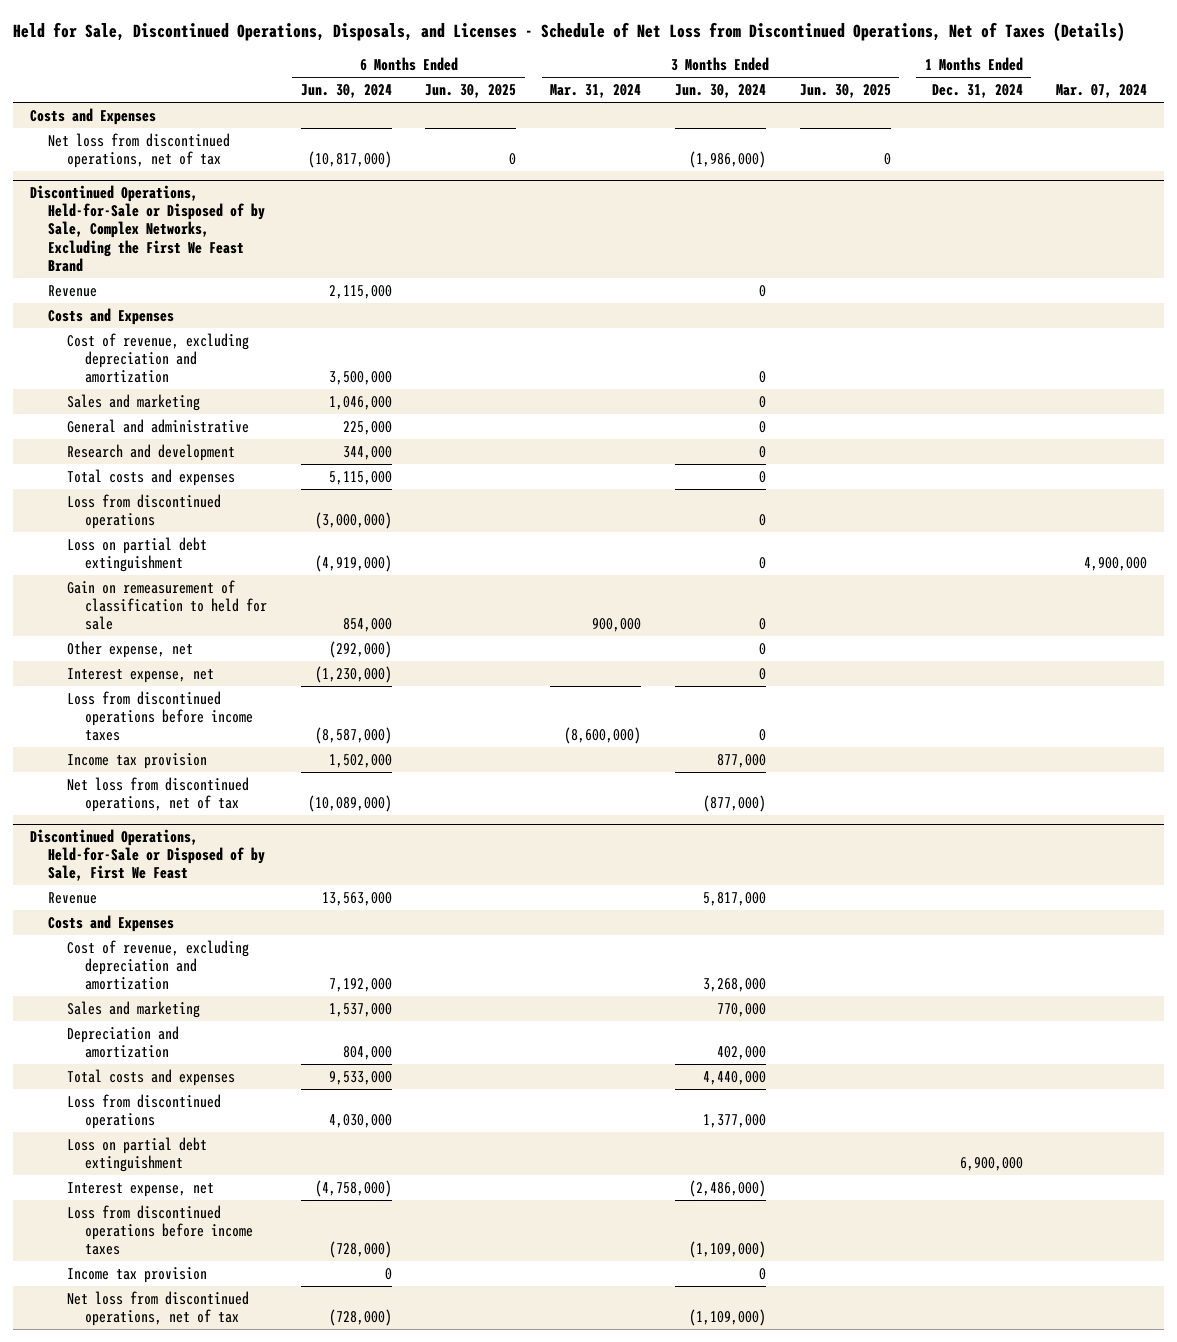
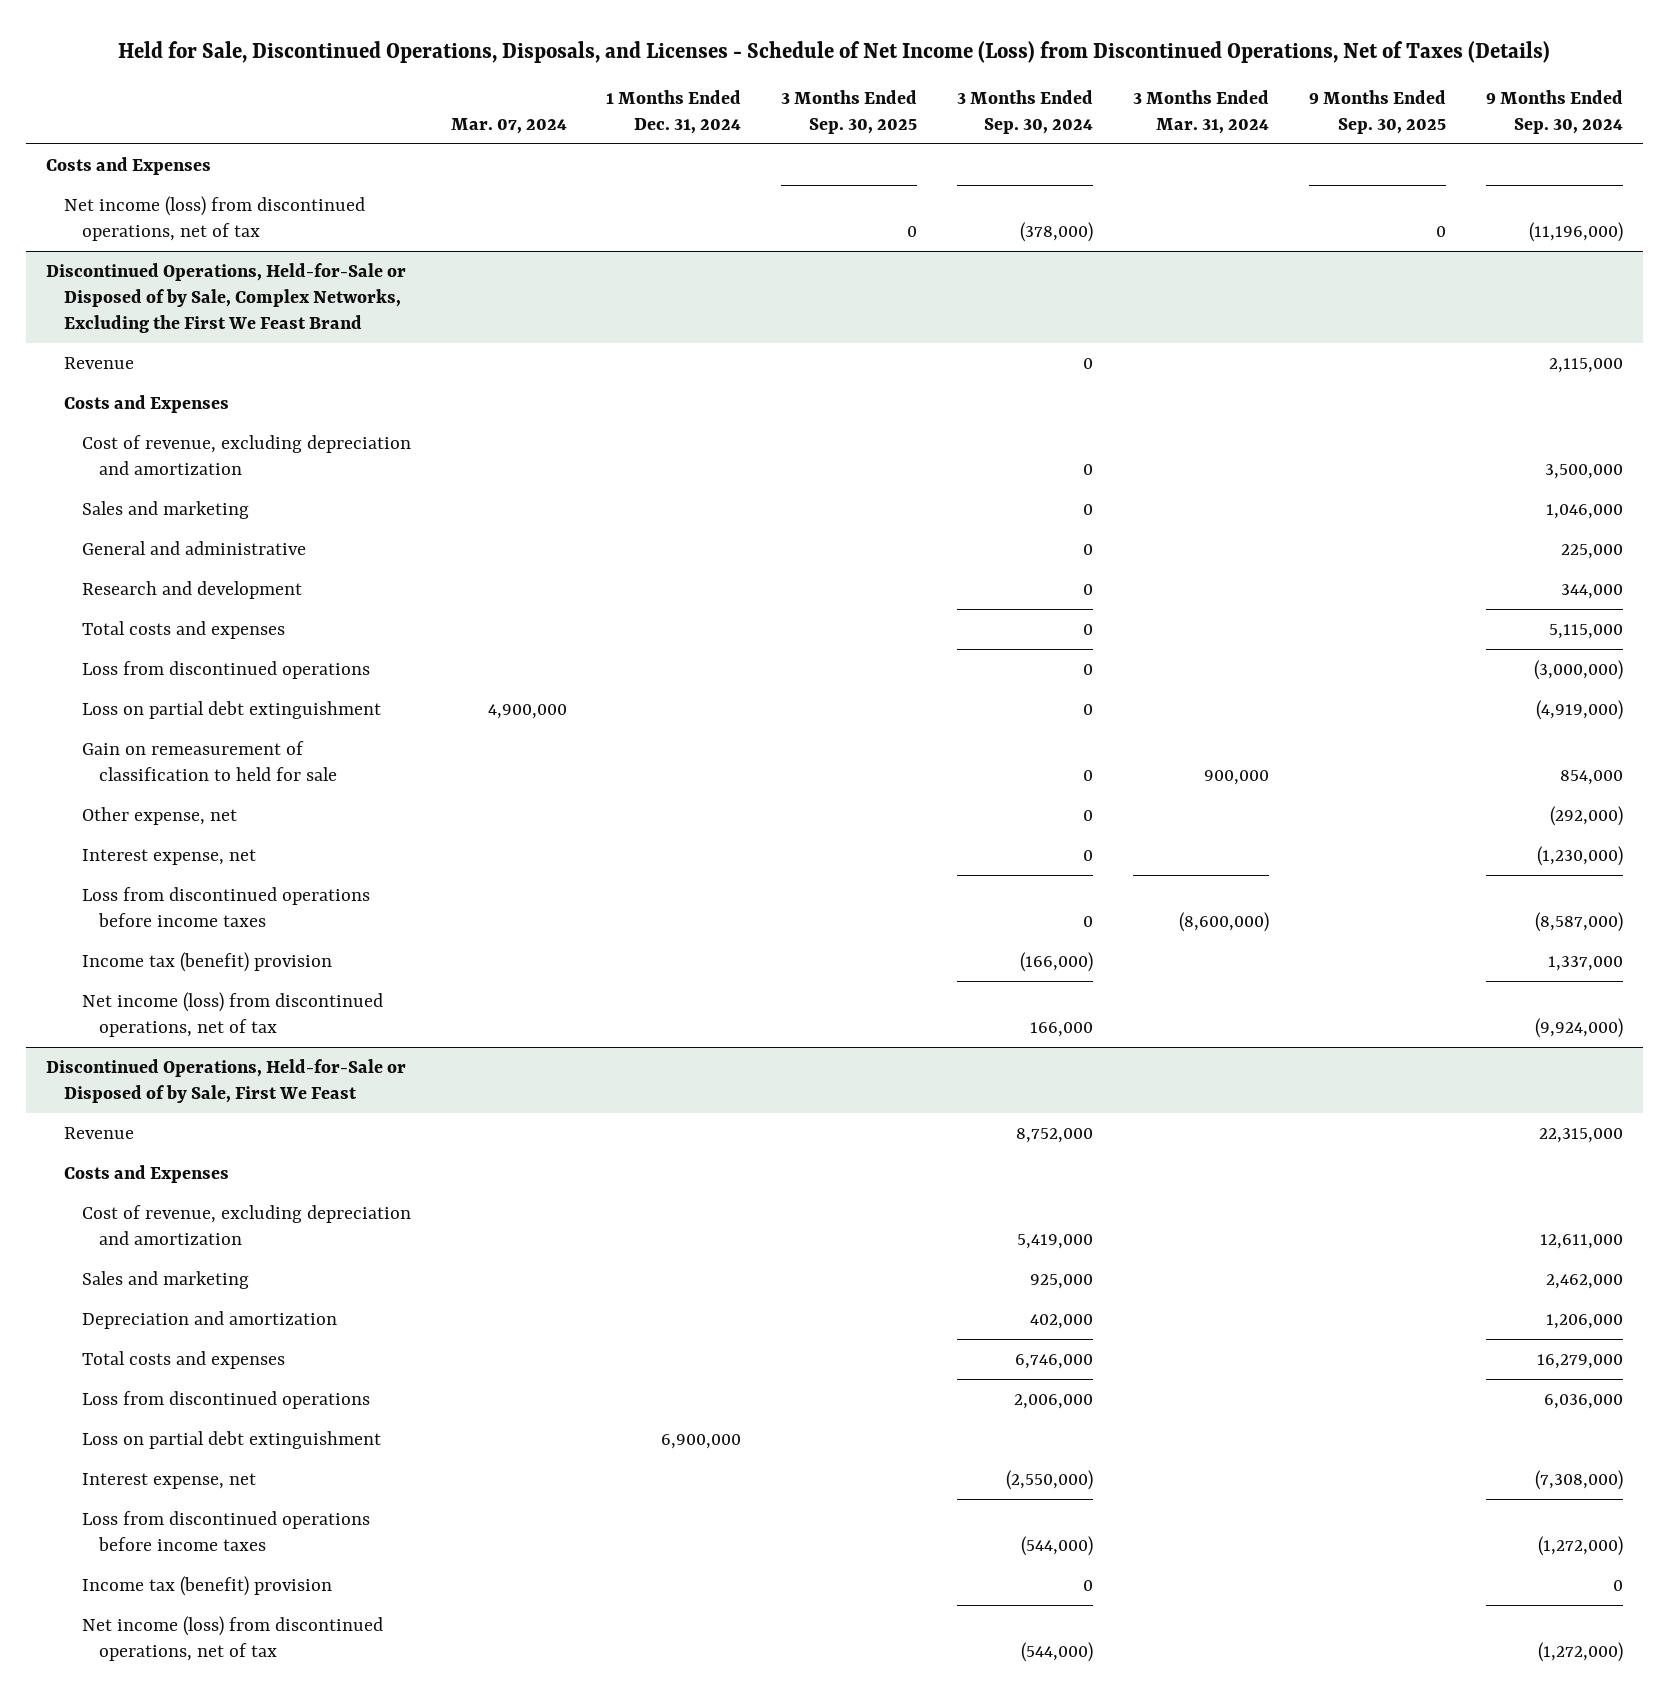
- Held for Sale, Discontinued Operations, Disposals, and Licenses - Schedule of Net Loss from Discontinued Operations, Net of Taxes (Details)
+ Held for Sale, Discontinued Operations, Disposals, and Licenses - Schedule of Net Income (Loss) from Discontinued Operations, Net of Taxes (Details)
- | 6 Months Ended Jun. 30, 2024 | 6 Months Ended Jun. 30, 2025 | 3 Months Ended Mar. 31, 2024 | 3 Months Ended Jun. 30, 2024 | 3 Months Ended Jun. 30, 2025 | 1 Months Ended Dec. 31, 2024 | Mar. 07, 2024
+ | Mar. 07, 2024 | 1 Months Ended Dec. 31, 2024 | 3 Months Ended Sep. 30, 2025 | 3 Months Ended Sep. 30, 2024 | 3 Months Ended Mar. 31, 2024 | 9 Months Ended Sep. 30, 2025 | 9 Months Ended Sep. 30, 2024
- Net loss from discontinued operations, net of tax | (10,817,000) | 0 | | (1,986,000) | 0 | |
+ Net income (loss) from discontinued operations, net of tax | | | 0 | (378,000) | | 0 | (11,196,000)
@ Discontinued Operations, Held-for-Sale or Disposed of by Sale, Complex Networks, Excluding the First We Feast Brand
- Income tax provision | 1,502,000 | | | 877,000 | | |
- Net loss from discontinued operations, net of tax | (10,089,000) | | | (877,000) | | |
+ Income tax (benefit) provision | | | | (166,000) | | | 1,337,000
+ Net income (loss) from discontinued operations, net of tax | | | | 166,000 | | | (9,924,000)
@ Discontinued Operations, Held-for-Sale or Disposed of by Sale, First We Feast
- Income tax provision | 0 | | | 0 | | |
- Net loss from discontinued operations, net of tax | (728,000) | | | (1,109,000) | | |
+ Income tax (benefit) provision | | | | 0 | | | 0
+ Net income (loss) from discontinued operations, net of tax | | | | (544,000) | | | (1,272,000)

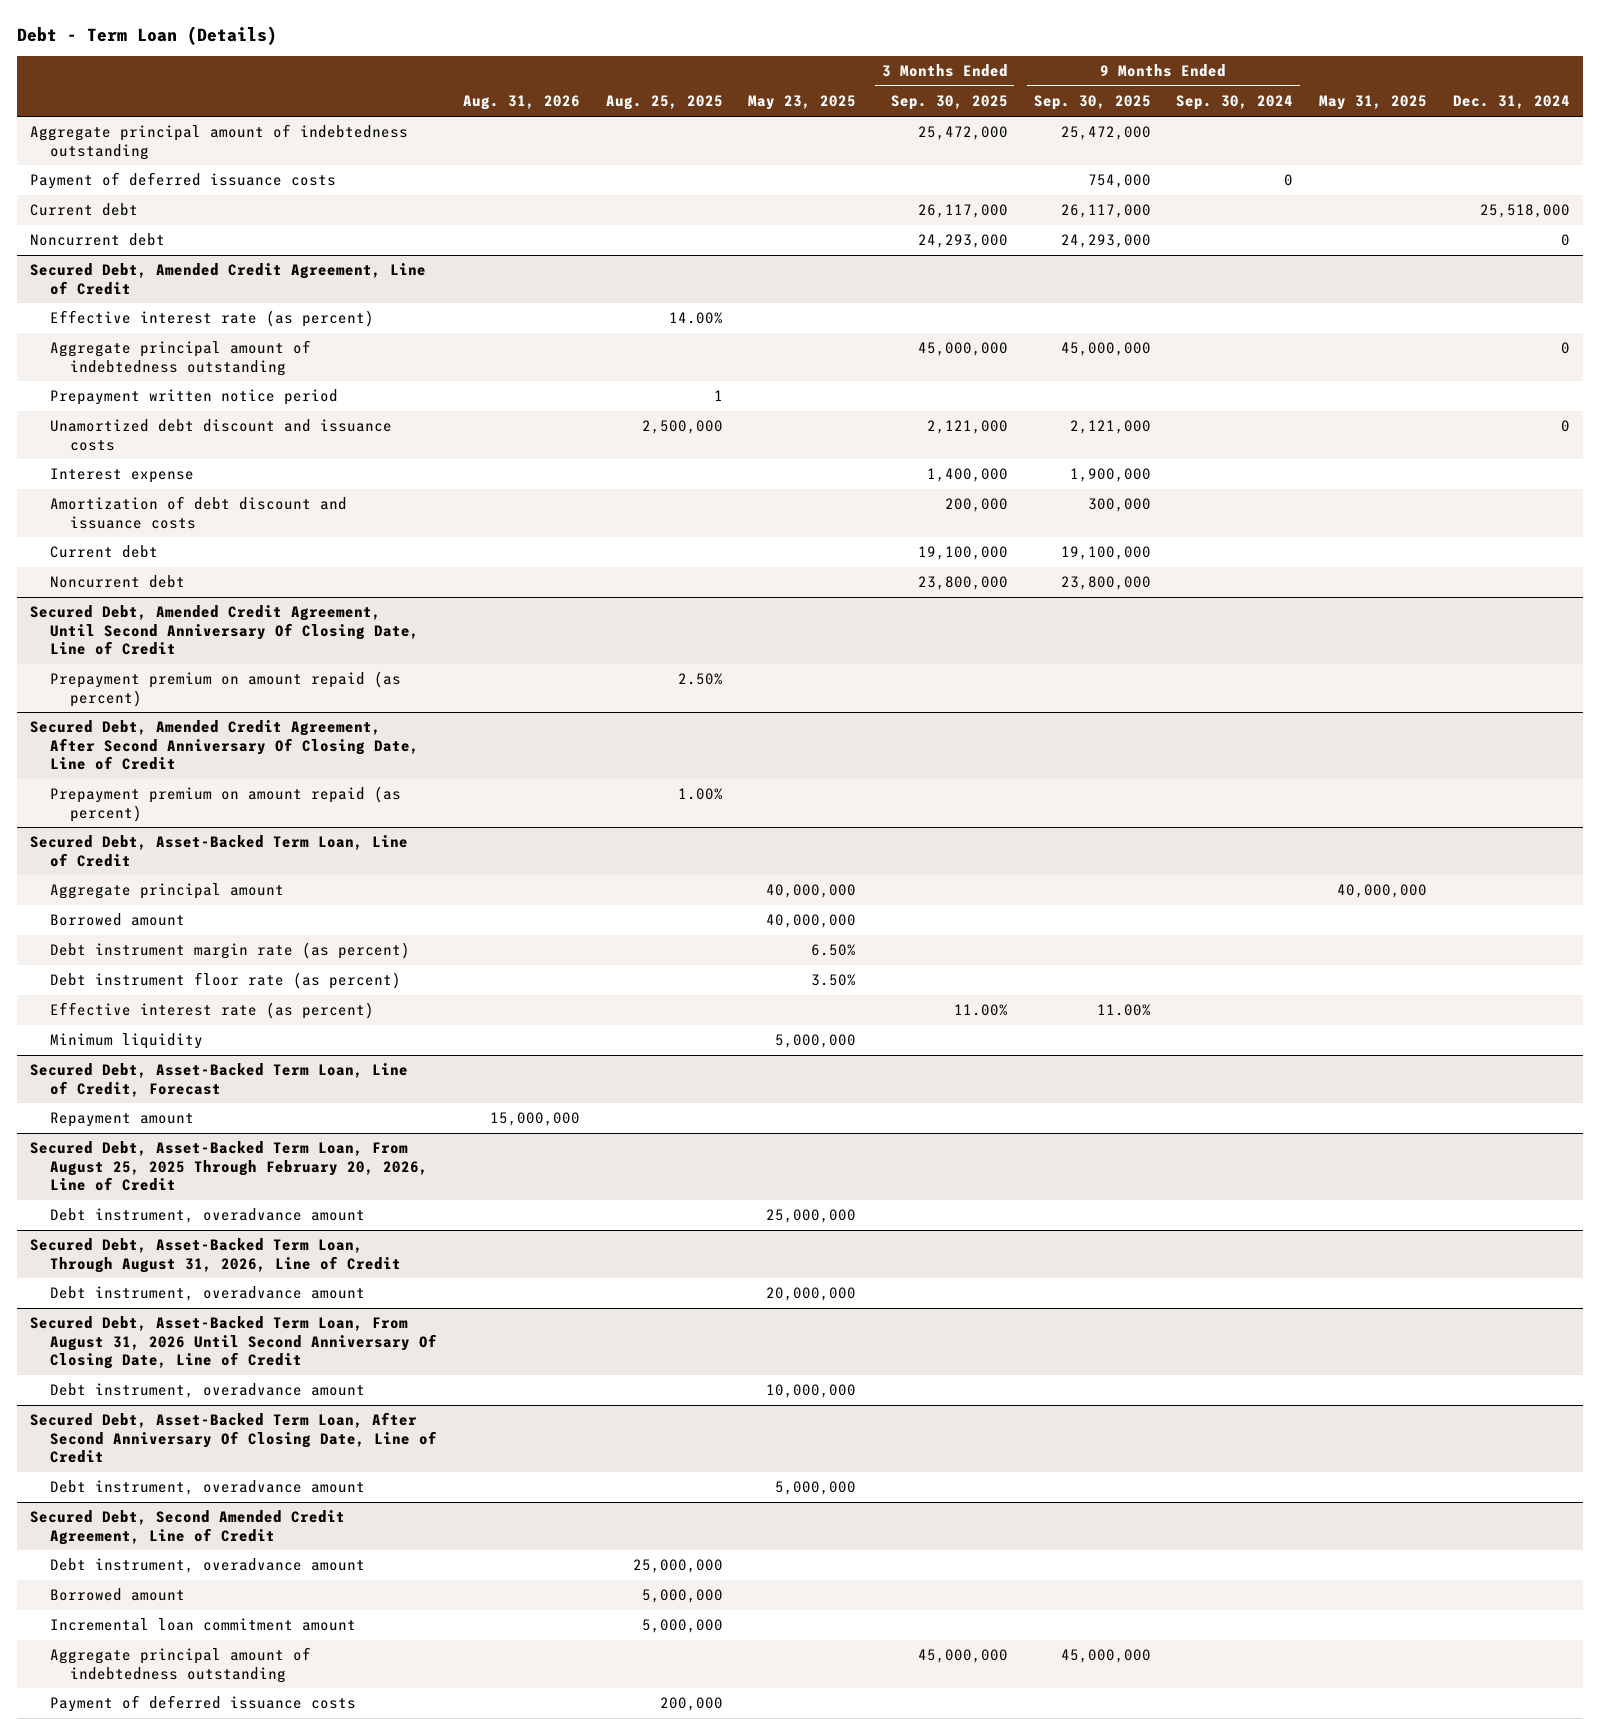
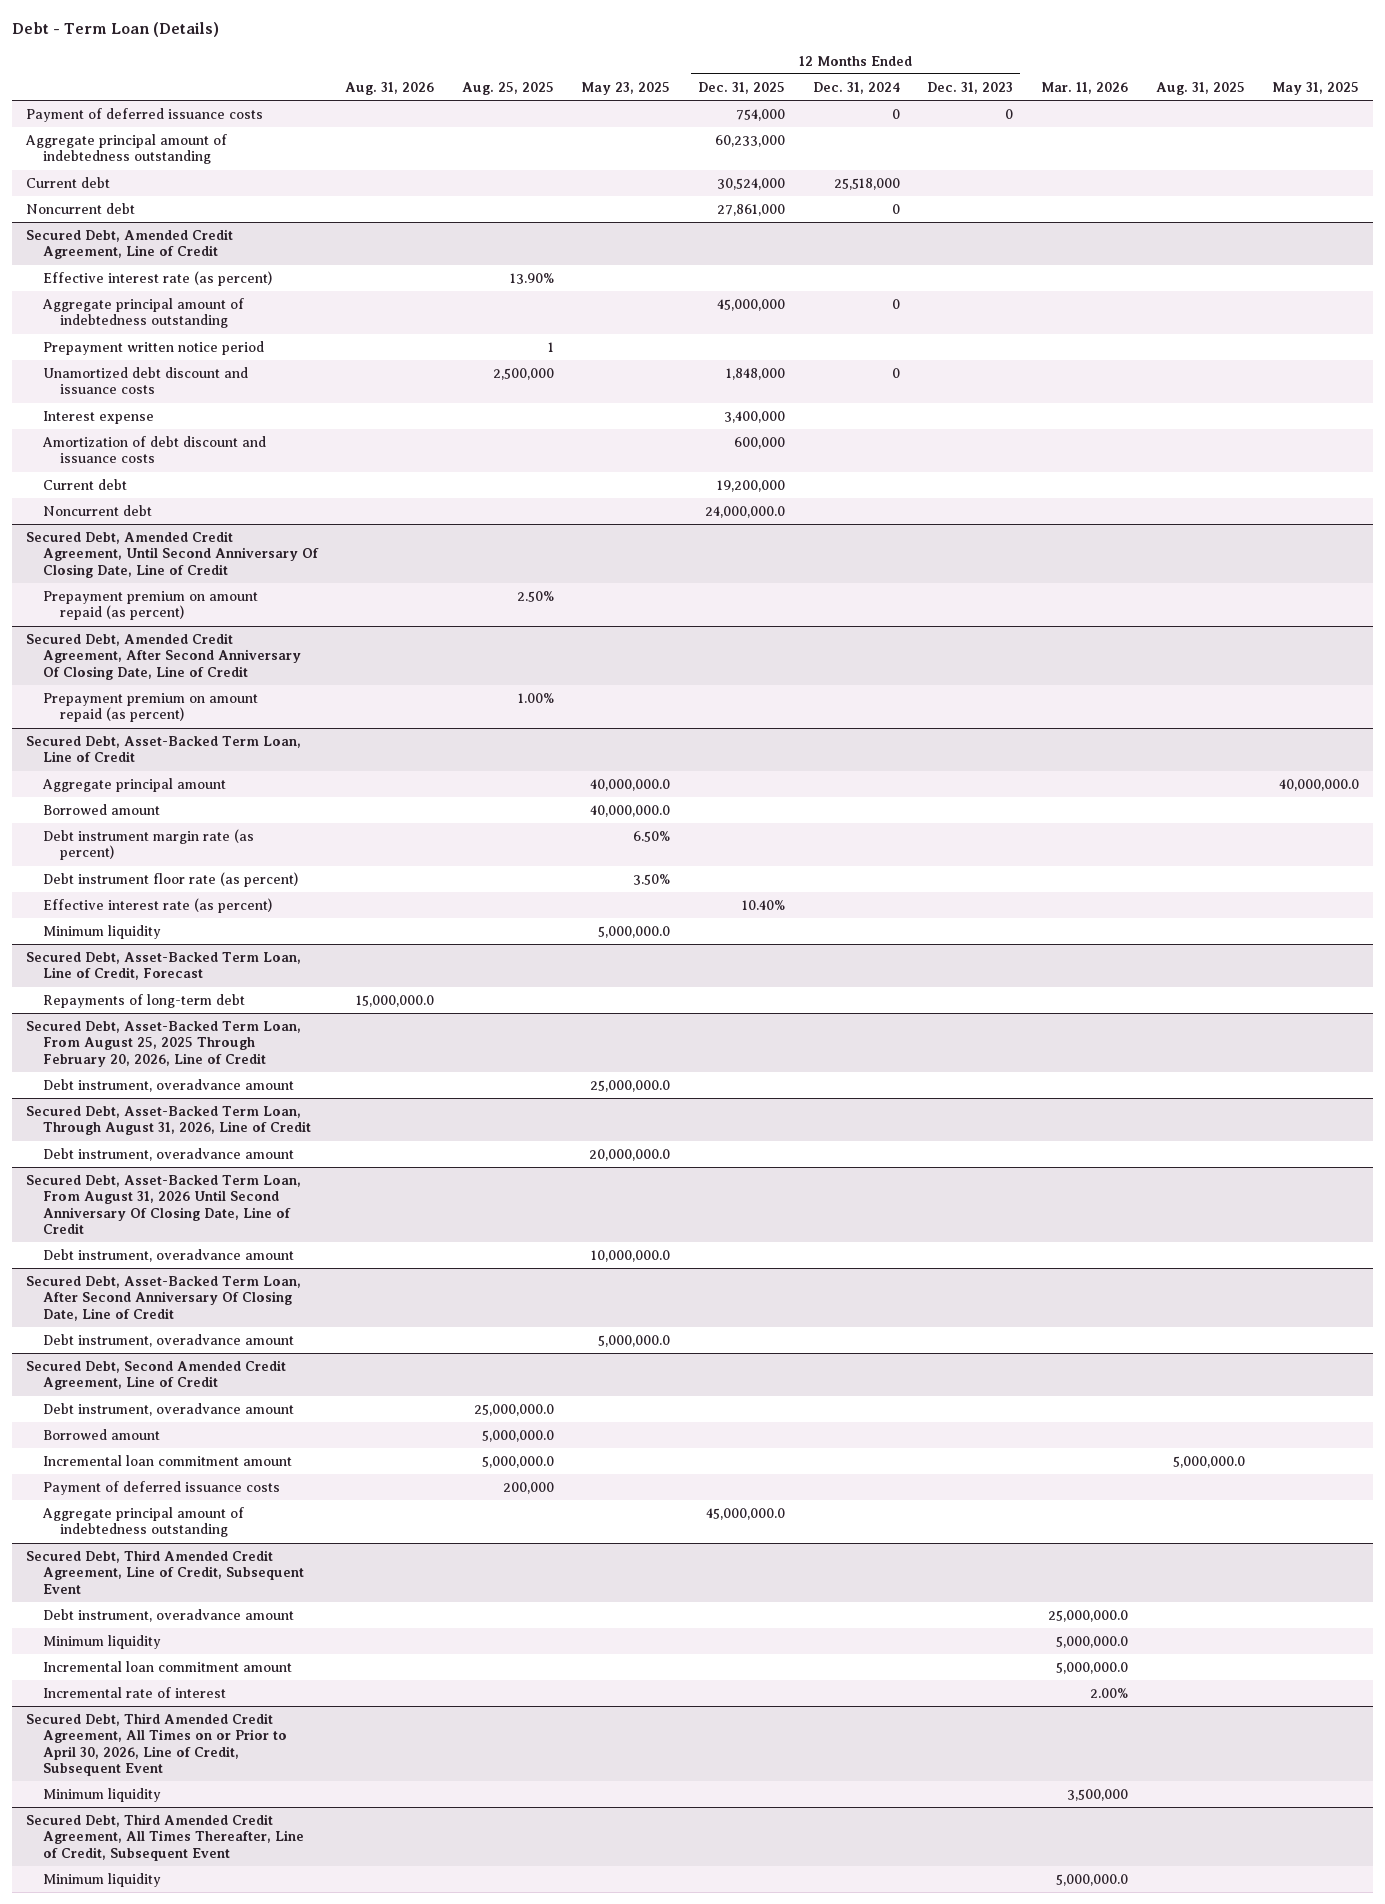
- | Aug. 31, 2026 | Aug. 25, 2025 | May 23, 2025 | 3 Months Ended Sep. 30, 2025 | 9 Months Ended Sep. 30, 2025 | 9 Months Ended Sep. 30, 2024 | May 31, 2025 | Dec. 31, 2024
+ | Aug. 31, 2026 | Aug. 25, 2025 | May 23, 2025 | 12 Months Ended Dec. 31, 2025 | 12 Months Ended Dec. 31, 2024 | 12 Months Ended Dec. 31, 2023 | Mar. 11, 2026 | Aug. 31, 2025 | May 31, 2025
moved down: Aggregate principal amount of indebtedness outstanding | | | | 60,233,000 | | | | |
@ Secured Debt, Amended Credit Agreement, Line of Credit
- Effective interest rate (as percent) | | 14.00% | | | | | |
+ Effective interest rate (as percent) | | 13.90% | | | | | | |
@ Secured Debt, Asset-Backed Term Loan, Line of Credit
- Aggregate principal amount | | | 40,000,000 | | | | 40,000,000 |
- Borrowed amount | | | 40,000,000 | | | | |
+ Aggregate principal amount | | | 40,000,000.0 | | | | | | 40,000,000.0
+ Borrowed amount | | | 40,000,000.0 | | | | | |
- Minimum liquidity | | | 5,000,000 | | | | |
+ Minimum liquidity | | | 5,000,000.0 | | | | | |
@ Secured Debt, Asset-Backed Term Loan, Line of Credit, Forecast
- Repayment amount | 15,000,000 | | | | | | |
+ Repayments of long-term debt | 15,000,000.0 | | | | | | | |
@ Secured Debt, Asset-Backed Term Loan, From August 25, 2025 Through February 20, 2026, Line of Credit
- Debt instrument, overadvance amount | | | 25,000,000 | | | | |
+ Debt instrument, overadvance amount | | | 25,000,000.0 | | | | | |
@ Secured Debt, Asset-Backed Term Loan, Through August 31, 2026, Line of Credit
- Debt instrument, overadvance amount | | | 20,000,000 | | | | |
+ Debt instrument, overadvance amount | | | 20,000,000.0 | | | | | |
@ Secured Debt, Asset-Backed Term Loan, From August 31, 2026 Until Second Anniversary Of Closing Date, Line of Credit
- Debt instrument, overadvance amount | | | 10,000,000 | | | | |
+ Debt instrument, overadvance amount | | | 10,000,000.0 | | | | | |
@ Secured Debt, Asset-Backed Term Loan, After Second Anniversary Of Closing Date, Line of Credit
- Debt instrument, overadvance amount | | | 5,000,000 | | | | |
+ Debt instrument, overadvance amount | | | 5,000,000.0 | | | | | |
@ Secured Debt, Second Amended Credit Agreement, Line of Credit
- Debt instrument, overadvance amount | | 25,000,000 | | | | | |
- Borrowed amount | | 5,000,000 | | | | | |
- Incremental loan commitment amount | | 5,000,000 | | | | | |
+ Debt instrument, overadvance amount | | 25,000,000.0 | | | | | | |
+ Borrowed amount | | 5,000,000.0 | | | | | | |
+ Incremental loan commitment amount | | 5,000,000.0 | | | | | | 5,000,000.0 |
moved down: Aggregate principal amount of indebtedness outstanding | | | | 45,000,000.0 | | | | |
+ Secured Debt, Third Amended Credit Agreement, Line of Credit, Subsequent Event
+ Debt instrument, overadvance amount | | | | | | | 25,000,000.0 | |
+ Minimum liquidity | | | | | | | 5,000,000.0 | |
+ Incremental loan commitment amount | | | | | | | 5,000,000.0 | |
+ Incremental rate of interest | | | | | | | 2.00% | |
+ Secured Debt, Third Amended Credit Agreement, All Times on or Prior to April 30, 2026, Line of Credit, Subsequent Event
+ Minimum liquidity | | | | | | | 3,500,000 | |
+ Secured Debt, Third Amended Credit Agreement, All Times Thereafter, Line of Credit, Subsequent Event
+ Minimum liquidity | | | | | | | 5,000,000.0 | |

